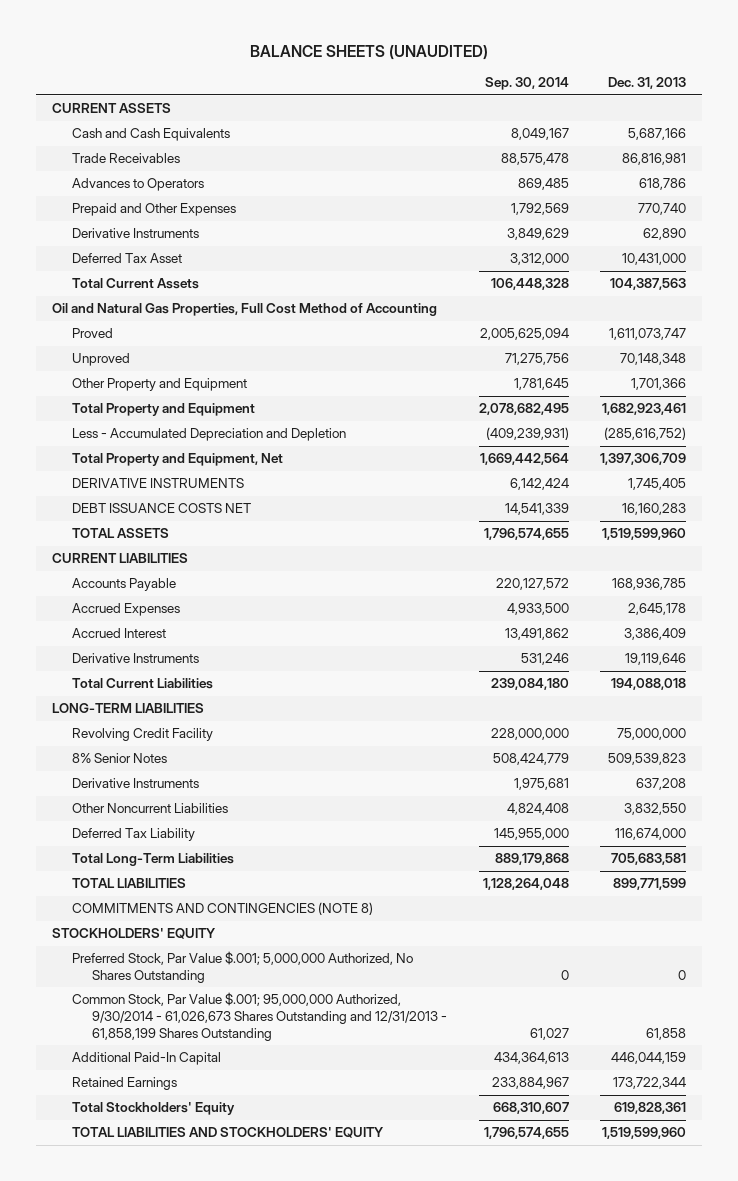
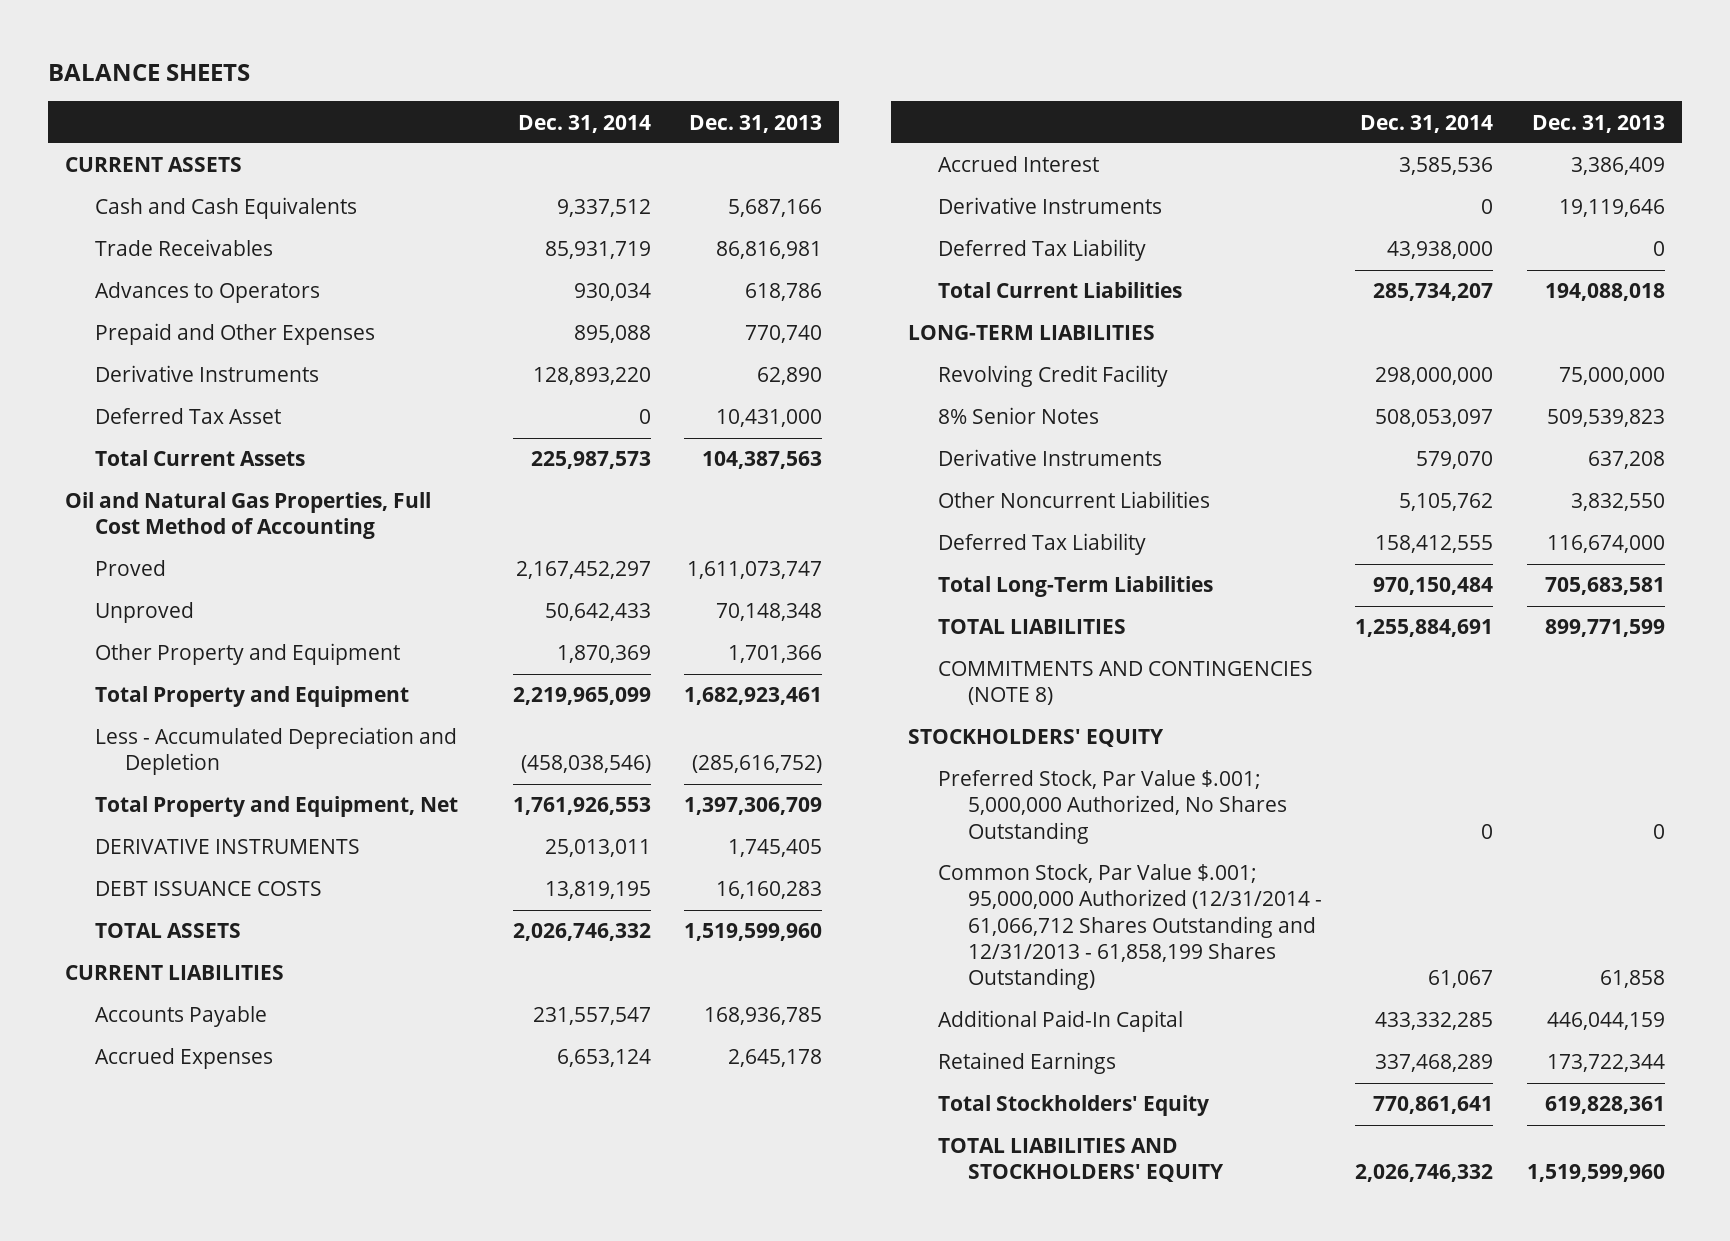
- BALANCE SHEETS (UNAUDITED)
+ BALANCE SHEETS
- | Sep. 30, 2014 | Dec. 31, 2013
+ | Dec. 31, 2014 | Dec. 31, 2013
- DEBT ISSUANCE COSTS NET | 14,541,339 | 16,160,283
+ DEBT ISSUANCE COSTS | 13,819,195 | 16,160,283
+ Deferred Tax Liability | 43,938,000 | 0
- Common Stock, Par Value $.001; 95,000,000 Authorized, 9/30/2014 - 61,026,673 Shares Outstanding and 12/31/2013 - 61,858,199 Shares Outstanding | 61,027 | 61,858
+ Common Stock, Par Value $.001; 95,000,000 Authorized (12/31/2014 - 61,066,712 Shares Outstanding and 12/31/2013 - 61,858,199 Shares Outstanding) | 61,067 | 61,858

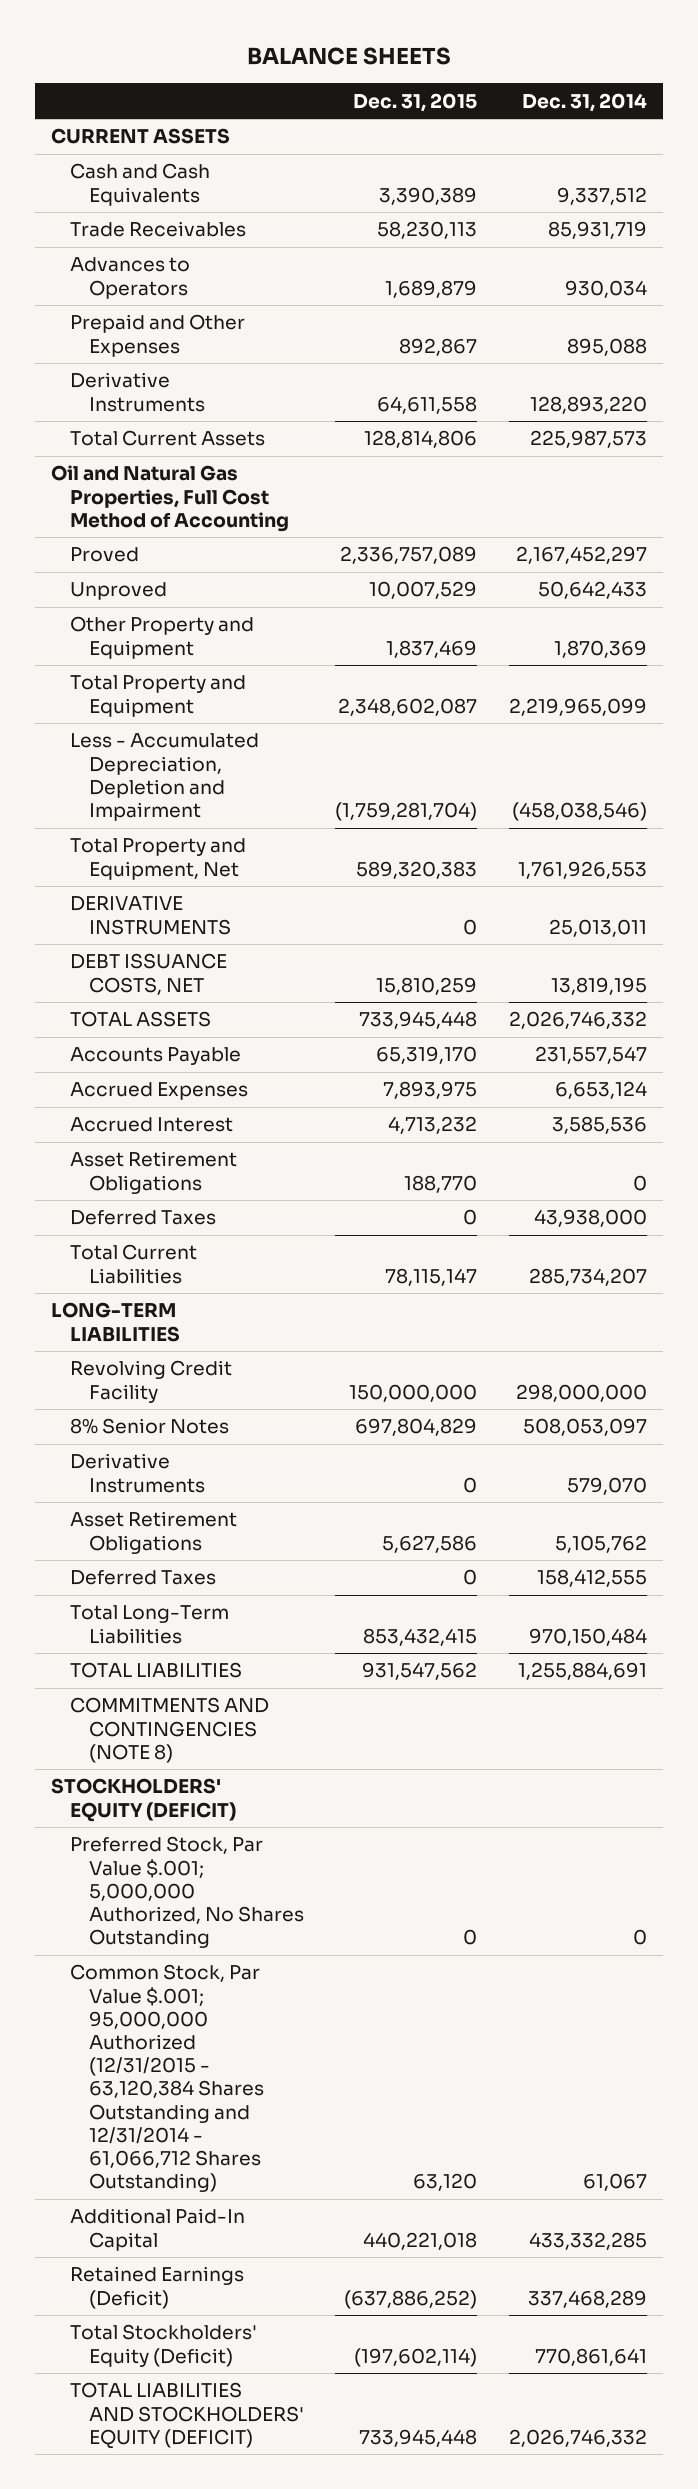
- | Dec. 31, 2014 | Dec. 31, 2013
+ | Dec. 31, 2015 | Dec. 31, 2014
- Deferred Tax Asset | 0 | 10,431,000
- Less - Accumulated Depreciation and Depletion | (458,038,546) | (285,616,752)
+ Less - Accumulated Depreciation, Depletion and Impairment | (1,759,281,704) | (458,038,546)
- DEBT ISSUANCE COSTS | 13,819,195 | 16,160,283
+ DEBT ISSUANCE COSTS, NET | 15,810,259 | 13,819,195
- CURRENT LIABILITIES
- Derivative Instruments | 0 | 19,119,646
- Deferred Tax Liability | 43,938,000 | 0
+ Asset Retirement Obligations | 188,770 | 0
+ Deferred Taxes | 0 | 43,938,000
- Other Noncurrent Liabilities | 5,105,762 | 3,832,550
- Deferred Tax Liability | 158,412,555 | 116,674,000
+ Asset Retirement Obligations | 5,627,586 | 5,105,762
+ Deferred Taxes | 0 | 158,412,555
- STOCKHOLDERS' EQUITY
+ STOCKHOLDERS' EQUITY (DEFICIT)
- Common Stock, Par Value $.001; 95,000,000 Authorized (12/31/2014 - 61,066,712 Shares Outstanding and 12/31/2013 - 61,858,199 Shares Outstanding) | 61,067 | 61,858
+ Common Stock, Par Value $.001; 95,000,000 Authorized (12/31/2015 - 63,120,384 Shares Outstanding and 12/31/2014 - 61,066,712 Shares Outstanding) | 63,120 | 61,067
- Retained Earnings | 337,468,289 | 173,722,344
- Total Stockholders' Equity | 770,861,641 | 619,828,361
- TOTAL LIABILITIES AND STOCKHOLDERS' EQUITY | 2,026,746,332 | 1,519,599,960
+ Retained Earnings (Deficit) | (637,886,252) | 337,468,289
+ Total Stockholders' Equity (Deficit) | (197,602,114) | 770,861,641
+ TOTAL LIABILITIES AND STOCKHOLDERS' EQUITY (DEFICIT) | 733,945,448 | 2,026,746,332

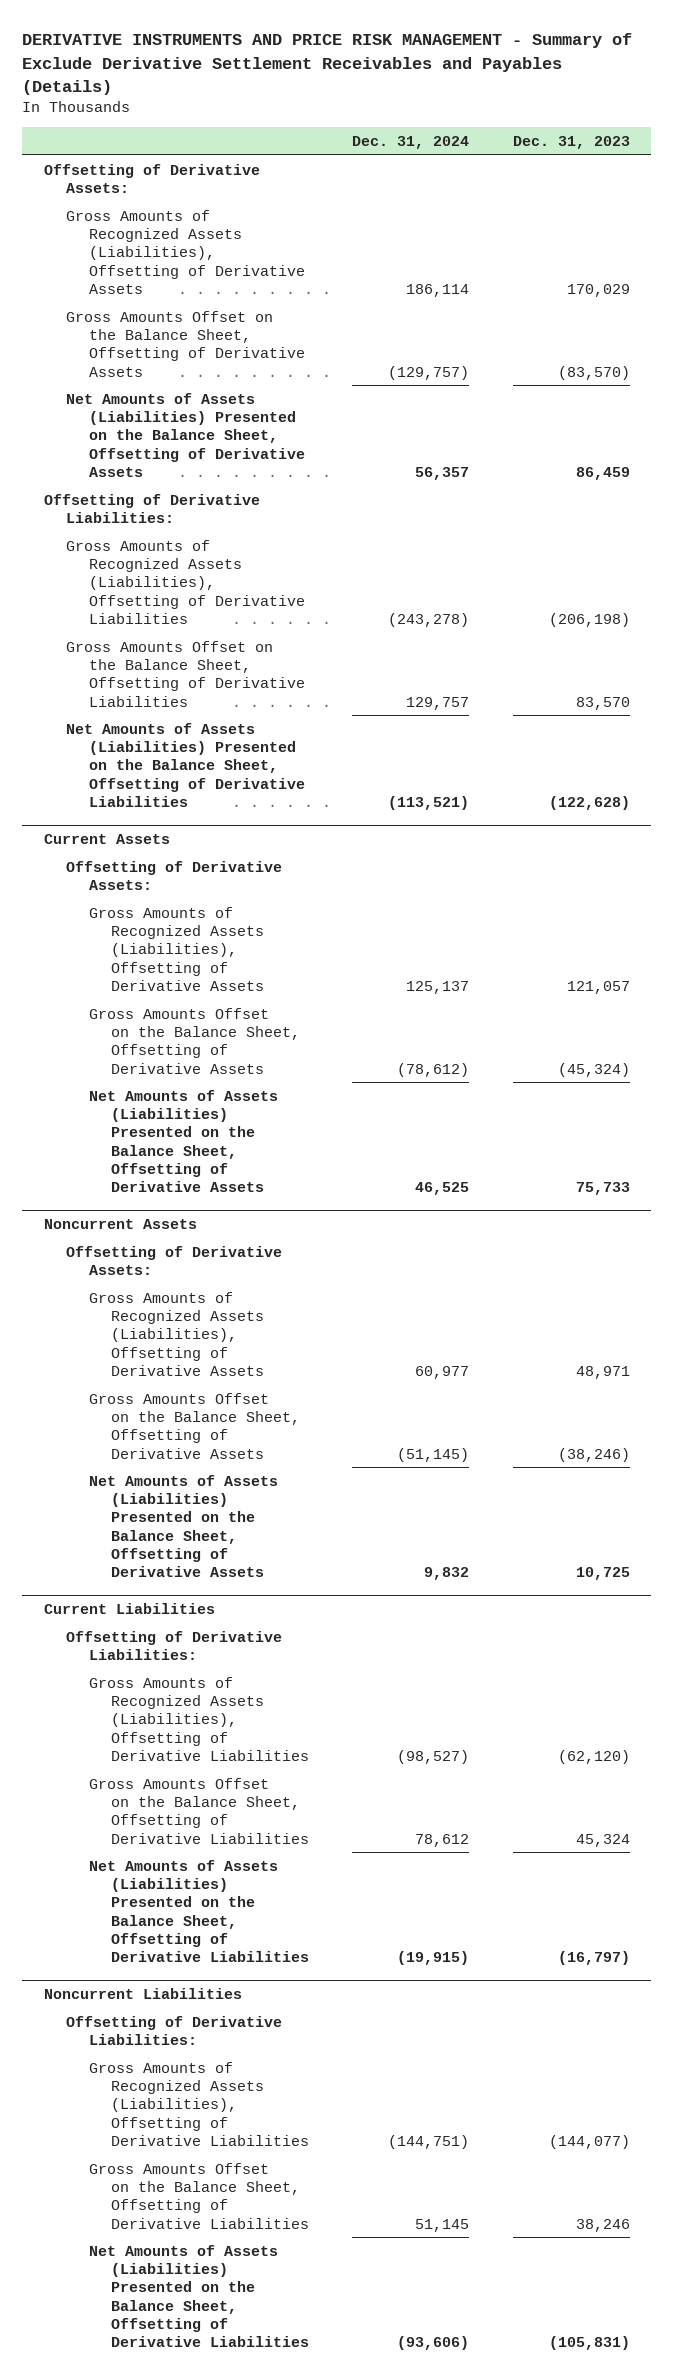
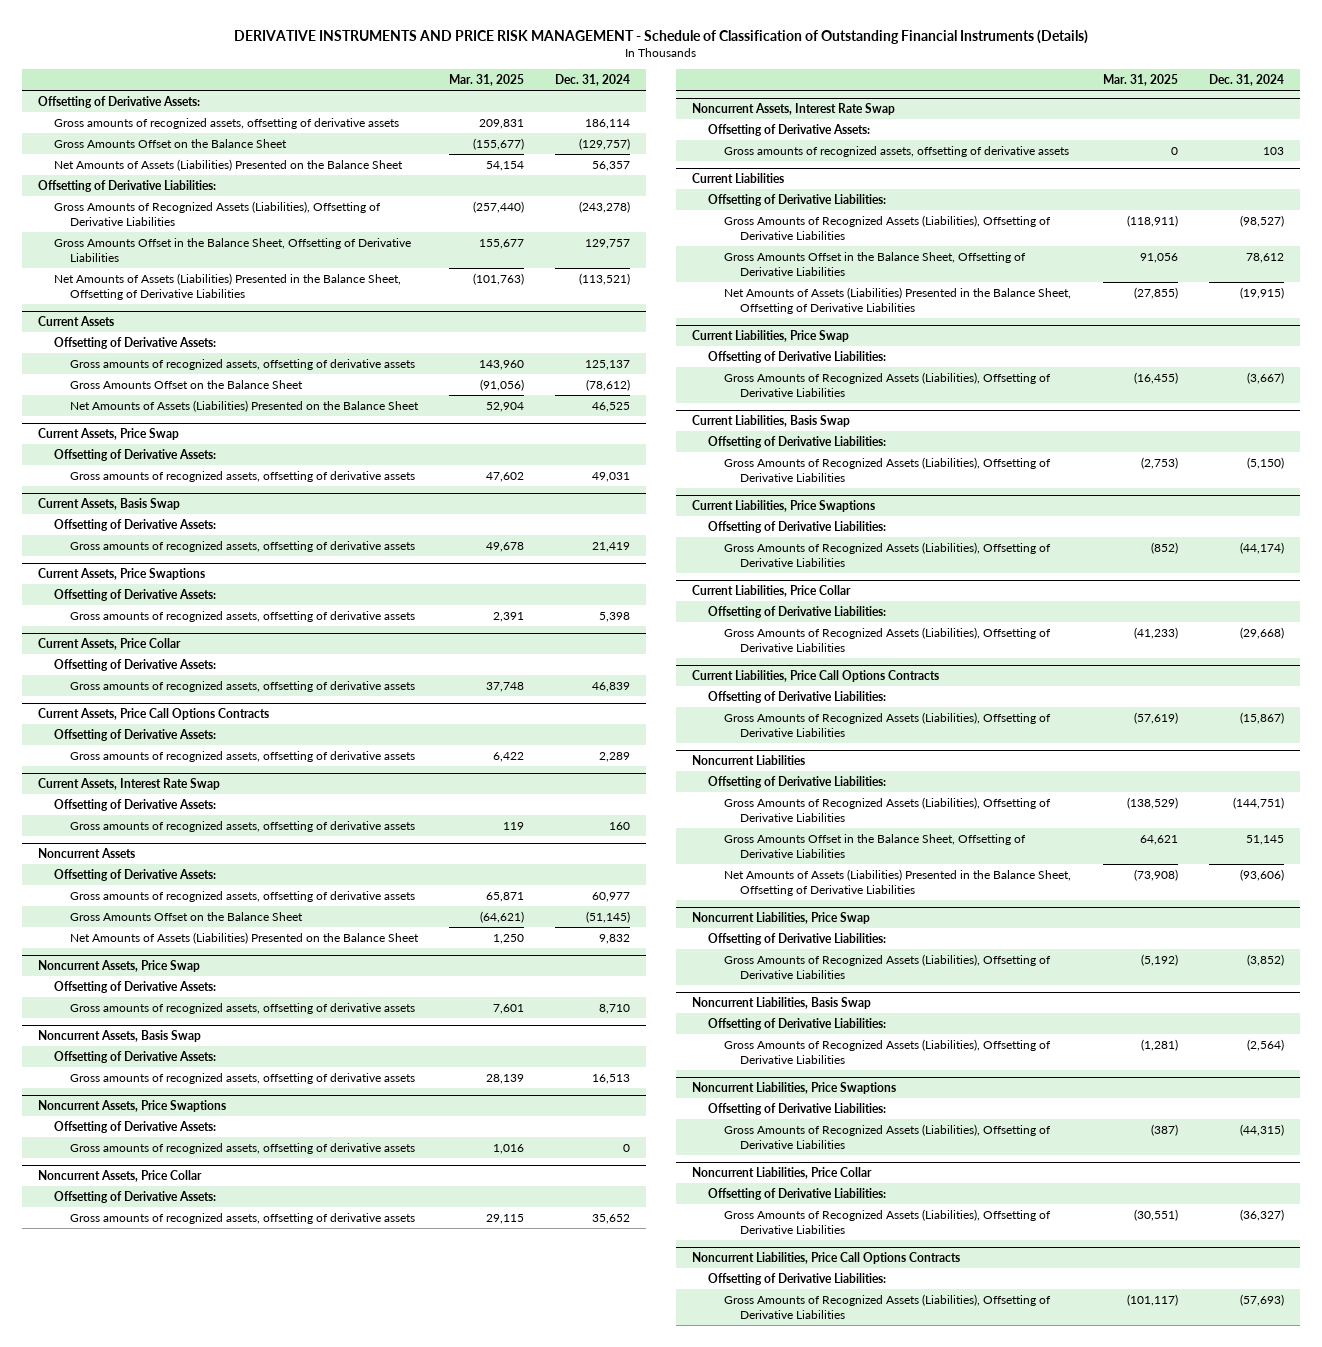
- DERIVATIVE INSTRUMENTS AND PRICE RISK MANAGEMENT - Summary of Exclude Derivative Settlement Receivables and Payables (Details)
+ DERIVATIVE INSTRUMENTS AND PRICE RISK MANAGEMENT - Schedule of Classification of Outstanding Financial Instruments (Details)
- | Dec. 31, 2024 | Dec. 31, 2023
+ | Mar. 31, 2025 | Dec. 31, 2024
- Gross Amounts of Recognized Assets (Liabilities), Offsetting of Derivative Assets | 186,114 | 170,029
- Gross Amounts Offset on the Balance Sheet, Offsetting of Derivative Assets | (129,757) | (83,570)
- Net Amounts of Assets (Liabilities) Presented on the Balance Sheet, Offsetting of Derivative Assets | 56,357 | 86,459
+ Gross amounts of recognized assets, offsetting of derivative assets | 209,831 | 186,114
+ Gross Amounts Offset on the Balance Sheet | (155,677) | (129,757)
+ Net Amounts of Assets (Liabilities) Presented on the Balance Sheet | 54,154 | 56,357
- Gross Amounts Offset on the Balance Sheet, Offsetting of Derivative Liabilities | 129,757 | 83,570
- Net Amounts of Assets (Liabilities) Presented on the Balance Sheet, Offsetting of Derivative Liabilities | (113,521) | (122,628)
+ Gross Amounts Offset in the Balance Sheet, Offsetting of Derivative Liabilities | 155,677 | 129,757
+ Net Amounts of Assets (Liabilities) Presented in the Balance Sheet, Offsetting of Derivative Liabilities | (101,763) | (113,521)
@ Current Assets
- Gross Amounts of Recognized Assets (Liabilities), Offsetting of Derivative Assets | 125,137 | 121,057
- Gross Amounts Offset on the Balance Sheet, Offsetting of Derivative Assets | (78,612) | (45,324)
- Net Amounts of Assets (Liabilities) Presented on the Balance Sheet, Offsetting of Derivative Assets | 46,525 | 75,733
+ Gross amounts of recognized assets, offsetting of derivative assets | 143,960 | 125,137
+ Gross Amounts Offset on the Balance Sheet | (91,056) | (78,612)
+ Net Amounts of Assets (Liabilities) Presented on the Balance Sheet | 52,904 | 46,525
+ Current Assets, Price Swap
+ Offsetting of Derivative Assets:
+ Gross amounts of recognized assets, offsetting of derivative assets | 47,602 | 49,031
+ Current Assets, Basis Swap
+ Offsetting of Derivative Assets:
+ Gross amounts of recognized assets, offsetting of derivative assets | 49,678 | 21,419
+ Current Assets, Price Swaptions
+ Offsetting of Derivative Assets:
+ Gross amounts of recognized assets, offsetting of derivative assets | 2,391 | 5,398
+ Current Assets, Price Collar
+ Offsetting of Derivative Assets:
+ Gross amounts of recognized assets, offsetting of derivative assets | 37,748 | 46,839
+ Current Assets, Price Call Options Contracts
+ Offsetting of Derivative Assets:
+ Gross amounts of recognized assets, offsetting of derivative assets | 6,422 | 2,289
+ Current Assets, Interest Rate Swap
+ Offsetting of Derivative Assets:
+ Gross amounts of recognized assets, offsetting of derivative assets | 119 | 160
@ Noncurrent Assets
- Gross Amounts of Recognized Assets (Liabilities), Offsetting of Derivative Assets | 60,977 | 48,971
- Gross Amounts Offset on the Balance Sheet, Offsetting of Derivative Assets | (51,145) | (38,246)
- Net Amounts of Assets (Liabilities) Presented on the Balance Sheet, Offsetting of Derivative Assets | 9,832 | 10,725
+ Gross amounts of recognized assets, offsetting of derivative assets | 65,871 | 60,977
+ Gross Amounts Offset on the Balance Sheet | (64,621) | (51,145)
+ Net Amounts of Assets (Liabilities) Presented on the Balance Sheet | 1,250 | 9,832
+ Noncurrent Assets, Price Swap
+ Offsetting of Derivative Assets:
+ Gross amounts of recognized assets, offsetting of derivative assets | 7,601 | 8,710
+ Noncurrent Assets, Basis Swap
+ Offsetting of Derivative Assets:
+ Gross amounts of recognized assets, offsetting of derivative assets | 28,139 | 16,513
+ Noncurrent Assets, Price Swaptions
+ Offsetting of Derivative Assets:
+ Gross amounts of recognized assets, offsetting of derivative assets | 1,016 | 0
+ Noncurrent Assets, Price Collar
+ Offsetting of Derivative Assets:
+ Gross amounts of recognized assets, offsetting of derivative assets | 29,115 | 35,652
+ Noncurrent Assets, Interest Rate Swap
+ Offsetting of Derivative Assets:
+ Gross amounts of recognized assets, offsetting of derivative assets | 0 | 103
@ Current Liabilities
- Gross Amounts Offset on the Balance Sheet, Offsetting of Derivative Liabilities | 78,612 | 45,324
- Net Amounts of Assets (Liabilities) Presented on the Balance Sheet, Offsetting of Derivative Liabilities | (19,915) | (16,797)
+ Gross Amounts Offset in the Balance Sheet, Offsetting of Derivative Liabilities | 91,056 | 78,612
+ Net Amounts of Assets (Liabilities) Presented in the Balance Sheet, Offsetting of Derivative Liabilities | (27,855) | (19,915)
+ Current Liabilities, Price Swap
+ Offsetting of Derivative Liabilities:
+ Gross Amounts of Recognized Assets (Liabilities), Offsetting of Derivative Liabilities | (16,455) | (3,667)
+ Current Liabilities, Basis Swap
+ Offsetting of Derivative Liabilities:
+ Gross Amounts of Recognized Assets (Liabilities), Offsetting of Derivative Liabilities | (2,753) | (5,150)
+ Current Liabilities, Price Swaptions
+ Offsetting of Derivative Liabilities:
+ Gross Amounts of Recognized Assets (Liabilities), Offsetting of Derivative Liabilities | (852) | (44,174)
+ Current Liabilities, Price Collar
+ Offsetting of Derivative Liabilities:
+ Gross Amounts of Recognized Assets (Liabilities), Offsetting of Derivative Liabilities | (41,233) | (29,668)
+ Current Liabilities, Price Call Options Contracts
+ Offsetting of Derivative Liabilities:
+ Gross Amounts of Recognized Assets (Liabilities), Offsetting of Derivative Liabilities | (57,619) | (15,867)
@ Noncurrent Liabilities
- Gross Amounts Offset on the Balance Sheet, Offsetting of Derivative Liabilities | 51,145 | 38,246
- Net Amounts of Assets (Liabilities) Presented on the Balance Sheet, Offsetting of Derivative Liabilities | (93,606) | (105,831)
+ Gross Amounts Offset in the Balance Sheet, Offsetting of Derivative Liabilities | 64,621 | 51,145
+ Net Amounts of Assets (Liabilities) Presented in the Balance Sheet, Offsetting of Derivative Liabilities | (73,908) | (93,606)
+ Noncurrent Liabilities, Price Swap
+ Offsetting of Derivative Liabilities:
+ Gross Amounts of Recognized Assets (Liabilities), Offsetting of Derivative Liabilities | (5,192) | (3,852)
+ Noncurrent Liabilities, Basis Swap
+ Offsetting of Derivative Liabilities:
+ Gross Amounts of Recognized Assets (Liabilities), Offsetting of Derivative Liabilities | (1,281) | (2,564)
+ Noncurrent Liabilities, Price Swaptions
+ Offsetting of Derivative Liabilities:
+ Gross Amounts of Recognized Assets (Liabilities), Offsetting of Derivative Liabilities | (387) | (44,315)
+ Noncurrent Liabilities, Price Collar
+ Offsetting of Derivative Liabilities:
+ Gross Amounts of Recognized Assets (Liabilities), Offsetting of Derivative Liabilities | (30,551) | (36,327)
+ Noncurrent Liabilities, Price Call Options Contracts
+ Offsetting of Derivative Liabilities:
+ Gross Amounts of Recognized Assets (Liabilities), Offsetting of Derivative Liabilities | (101,117) | (57,693)

